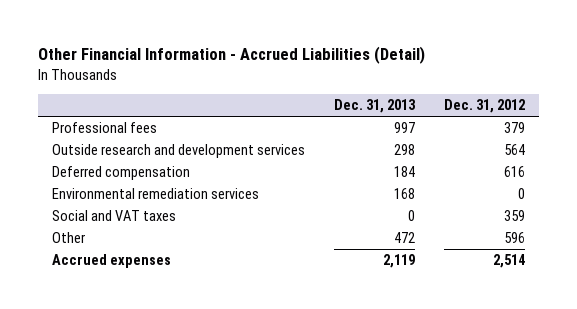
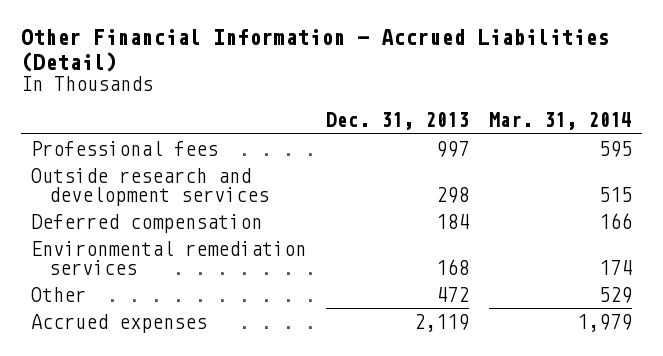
- | Dec. 31, 2013 | Dec. 31, 2012
+ | Dec. 31, 2013 | Mar. 31, 2014
- Social and VAT taxes | 0 | 359

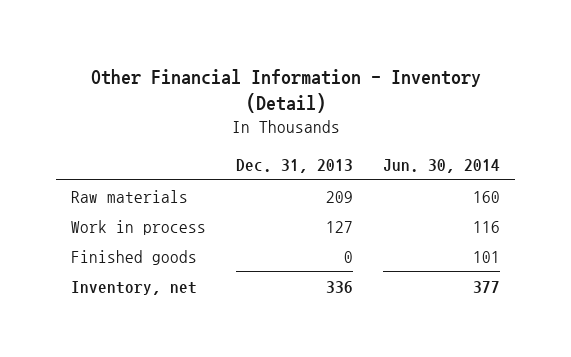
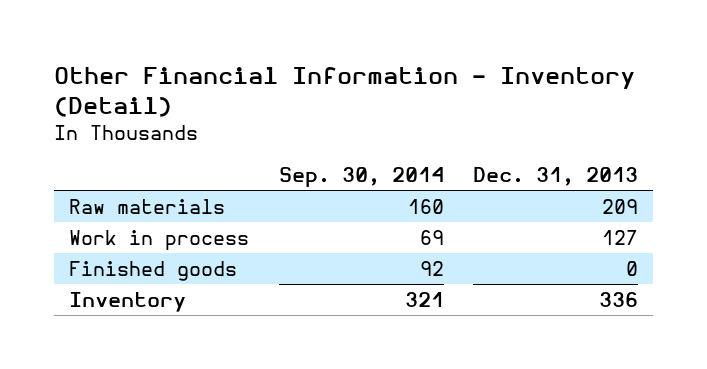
- | Dec. 31, 2013 | Jun. 30, 2014
+ | Sep. 30, 2014 | Dec. 31, 2013
- Inventory, net | 336 | 377
+ Inventory | 321 | 336

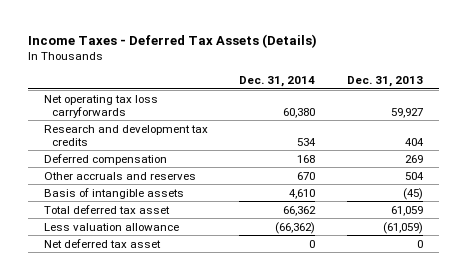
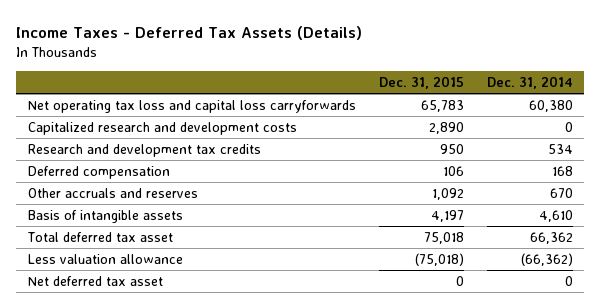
- | Dec. 31, 2014 | Dec. 31, 2013
+ | Dec. 31, 2015 | Dec. 31, 2014
- Net operating tax loss carryforwards | 60,380 | 59,927
+ Net operating tax loss and capital loss carryforwards | 65,783 | 60,380
+ Capitalized research and development costs | 2,890 | 0

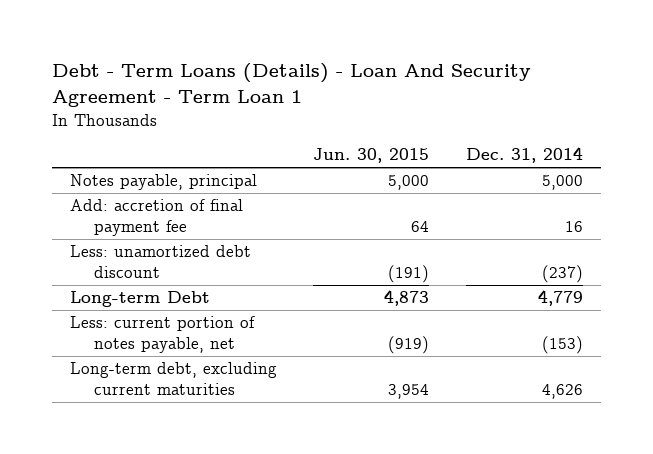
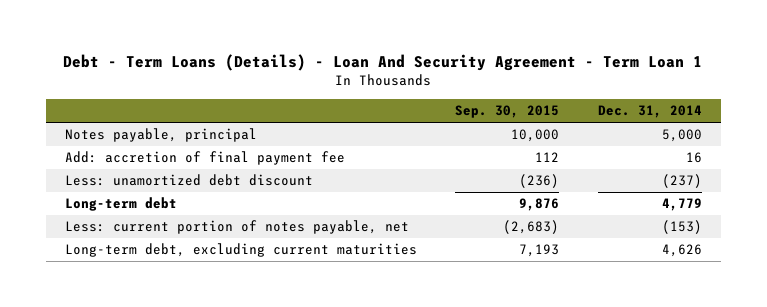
- | Jun. 30, 2015 | Dec. 31, 2014
+ | Sep. 30, 2015 | Dec. 31, 2014
- Long-term Debt | 4,873 | 4,779
+ Long-term debt | 9,876 | 4,779

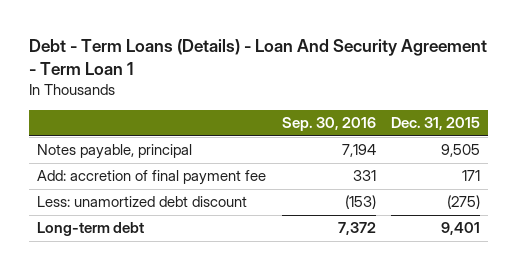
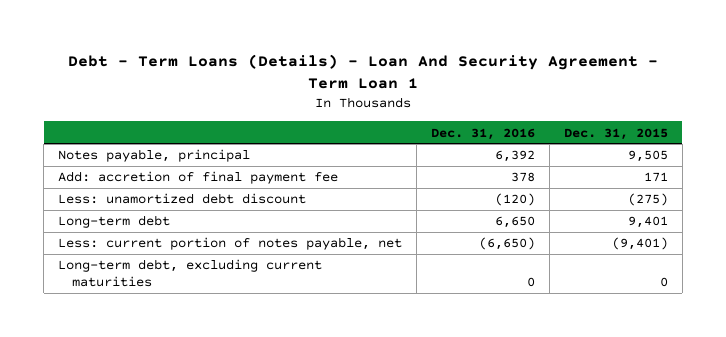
- | Sep. 30, 2016 | Dec. 31, 2015
+ | Dec. 31, 2016 | Dec. 31, 2015
+ Less: current portion of notes payable, net | (6,650) | (9,401)
+ Long-term debt, excluding current maturities | 0 | 0

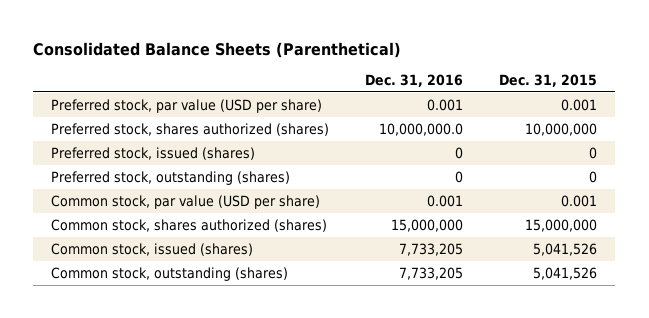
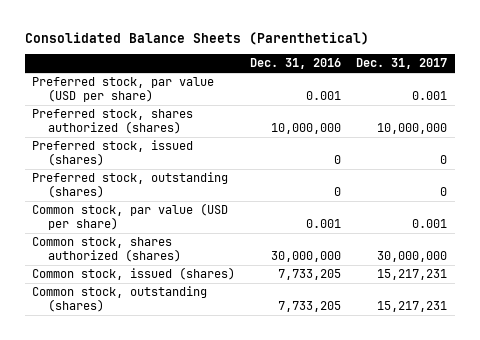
- | Dec. 31, 2016 | Dec. 31, 2015
+ | Dec. 31, 2016 | Dec. 31, 2017
- Preferred stock, shares authorized (shares) | 10,000,000.0 | 10,000,000
+ Preferred stock, shares authorized (shares) | 10,000,000 | 10,000,000
- Common stock, shares authorized (shares) | 15,000,000 | 15,000,000
+ Common stock, shares authorized (shares) | 30,000,000 | 30,000,000

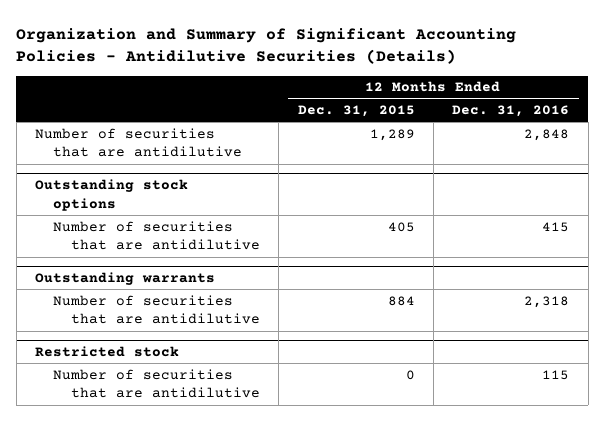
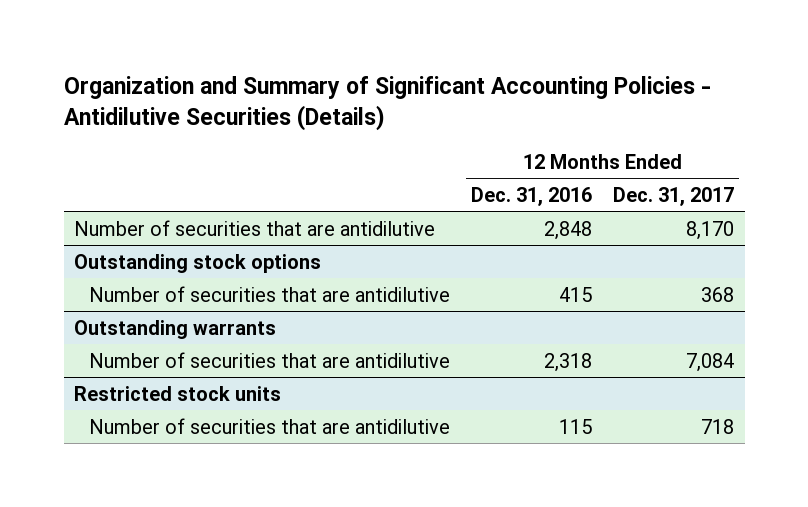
- | 12 Months Ended Dec. 31, 2015 | 12 Months Ended Dec. 31, 2016
+ | 12 Months Ended Dec. 31, 2016 | 12 Months Ended Dec. 31, 2017
- Restricted stock
+ Restricted stock units

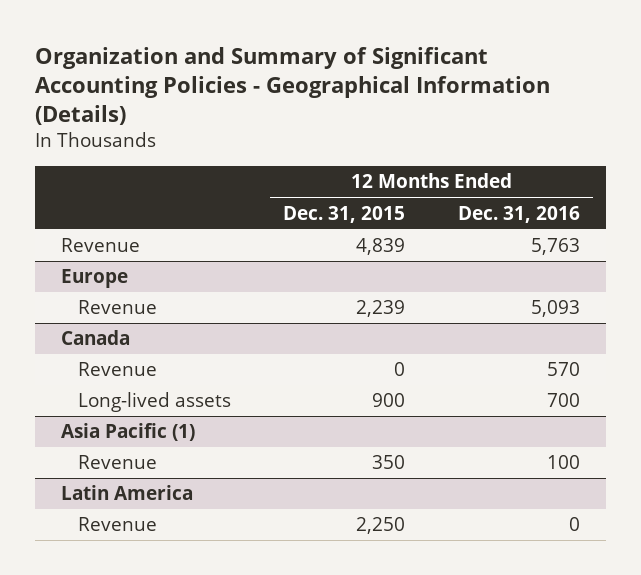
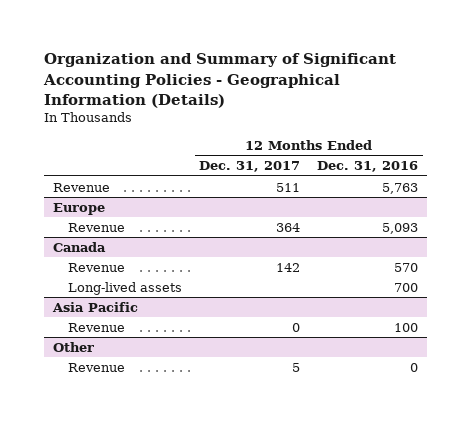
- | 12 Months Ended Dec. 31, 2015 | 12 Months Ended Dec. 31, 2016
+ | 12 Months Ended Dec. 31, 2017 | 12 Months Ended Dec. 31, 2016
- Asia Pacific (1)
+ Asia Pacific
- Latin America
+ Other

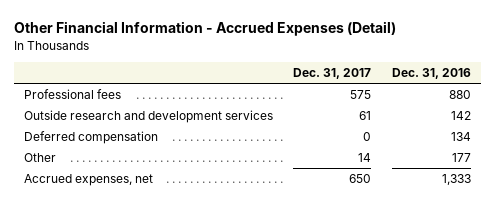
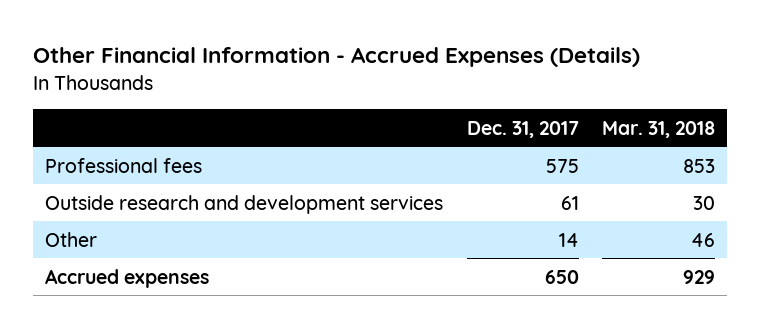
- Other Financial Information - Accrued Expenses (Detail)
+ Other Financial Information - Accrued Expenses (Details)
- | Dec. 31, 2017 | Dec. 31, 2016
+ | Dec. 31, 2017 | Mar. 31, 2018
- Deferred compensation | 0 | 134
- Accrued expenses, net | 650 | 1,333
+ Accrued expenses | 650 | 929

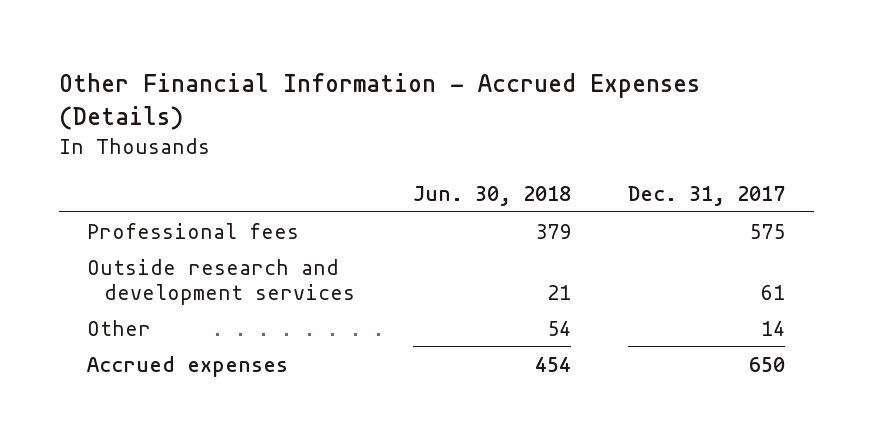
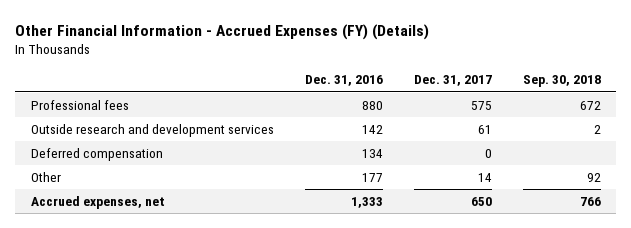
- Other Financial Information - Accrued Expenses (Details)
+ Other Financial Information - Accrued Expenses (FY) (Details)
- | Jun. 30, 2018 | Dec. 31, 2017
+ | Dec. 31, 2016 | Dec. 31, 2017 | Sep. 30, 2018
+ Deferred compensation | 134 | 0 |
- Accrued expenses | 454 | 650
+ Accrued expenses, net | 1,333 | 650 | 766

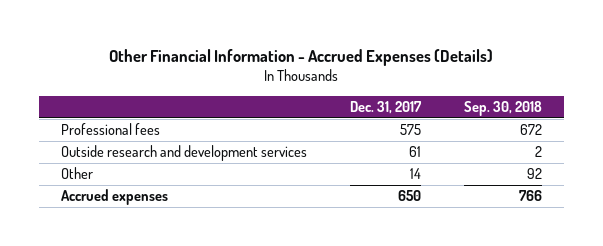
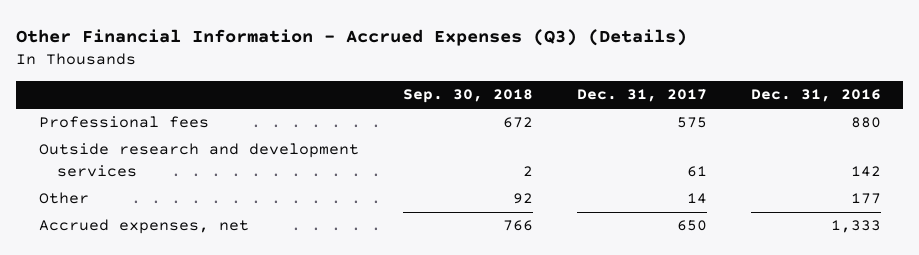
- Other Financial Information - Accrued Expenses (Details)
+ Other Financial Information - Accrued Expenses (Q3) (Details)
- | Dec. 31, 2017 | Sep. 30, 2018
+ | Sep. 30, 2018 | Dec. 31, 2017 | Dec. 31, 2016
- Accrued expenses | 650 | 766
+ Accrued expenses, net | 766 | 650 | 1,333

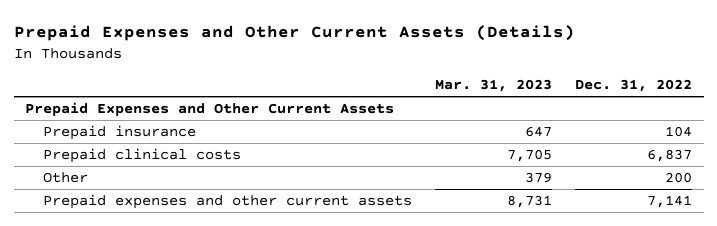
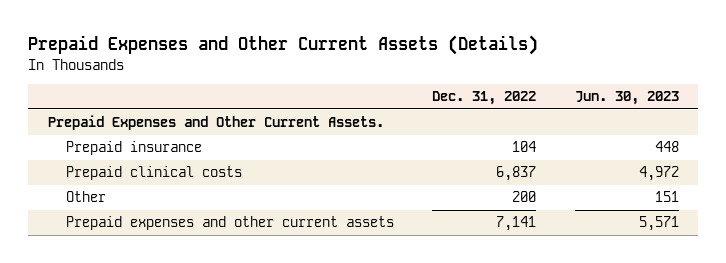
- | Mar. 31, 2023 | Dec. 31, 2022
+ | Dec. 31, 2022 | Jun. 30, 2023
- Prepaid Expenses and Other Current Assets
+ Prepaid Expenses and Other Current Assets.

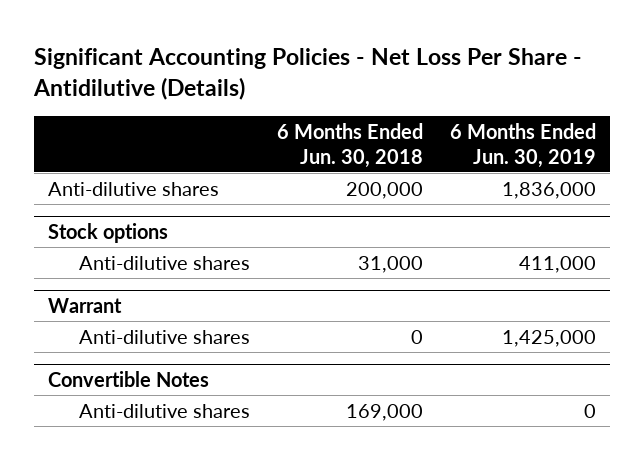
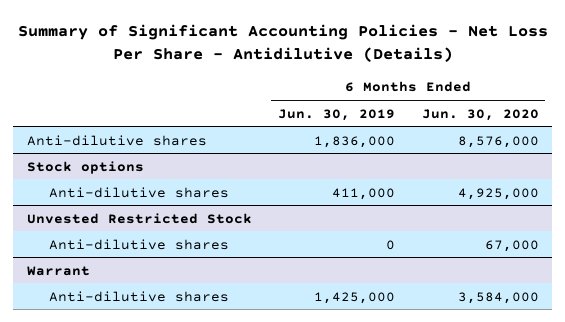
- Significant Accounting Policies - Net Loss Per Share - Antidilutive (Details)
+ Summary of Significant Accounting Policies - Net Loss Per Share - Antidilutive (Details)
- | 6 Months Ended Jun. 30, 2018 | 6 Months Ended Jun. 30, 2019
+ | 6 Months Ended Jun. 30, 2019 | 6 Months Ended Jun. 30, 2020
+ Unvested Restricted Stock
+ Anti-dilutive shares | 0 | 67,000
- Convertible Notes
- Anti-dilutive shares | 169,000 | 0

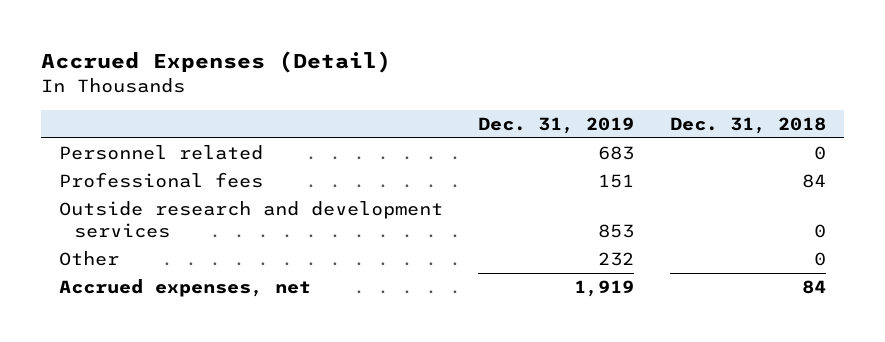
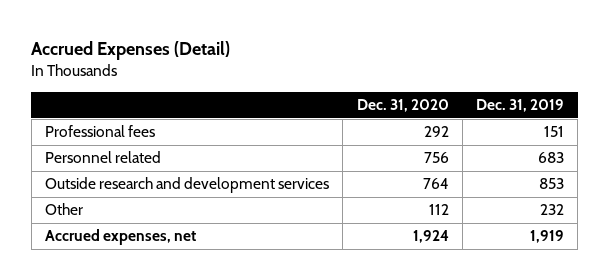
- | Dec. 31, 2019 | Dec. 31, 2018
+ | Dec. 31, 2020 | Dec. 31, 2019
moved down: Personnel related | 756 | 683

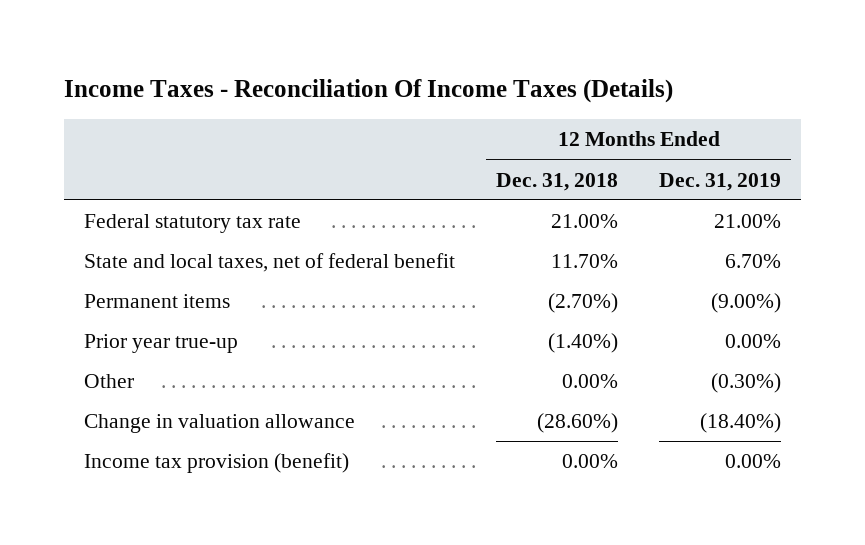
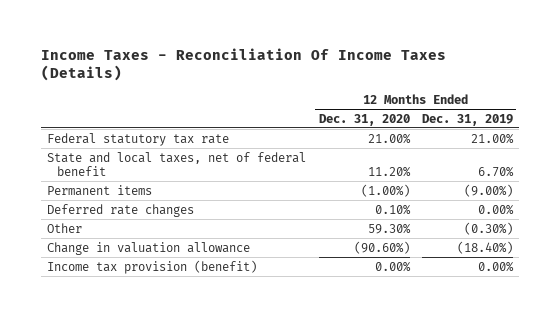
- | 12 Months Ended Dec. 31, 2018 | 12 Months Ended Dec. 31, 2019
+ | 12 Months Ended Dec. 31, 2020 | 12 Months Ended Dec. 31, 2019
- Prior year true-up | (1.40%) | 0.00%
+ Deferred rate changes | 0.10% | 0.00%

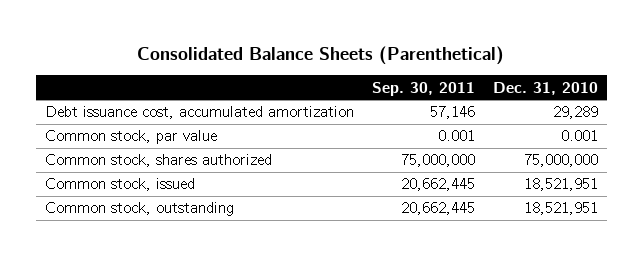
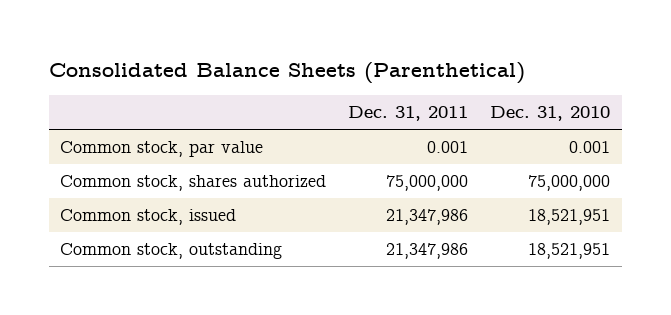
- | Sep. 30, 2011 | Dec. 31, 2010
+ | Dec. 31, 2011 | Dec. 31, 2010
- Debt issuance cost, accumulated amortization | 57,146 | 29,289

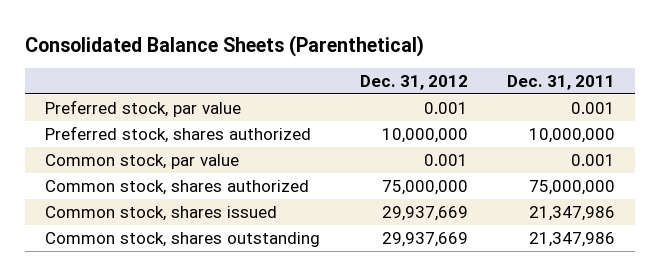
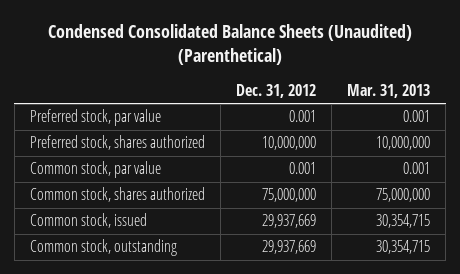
- Consolidated Balance Sheets (Parenthetical)
+ Condensed Consolidated Balance Sheets (Unaudited) (Parenthetical)
- | Dec. 31, 2012 | Dec. 31, 2011
+ | Dec. 31, 2012 | Mar. 31, 2013
- Common stock, shares issued | 29,937,669 | 21,347,986
- Common stock, shares outstanding | 29,937,669 | 21,347,986
+ Common stock, issued | 29,937,669 | 30,354,715
+ Common stock, outstanding | 29,937,669 | 30,354,715

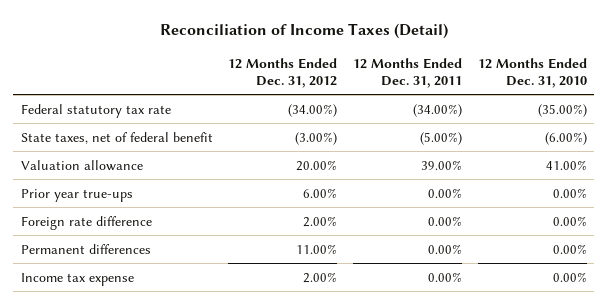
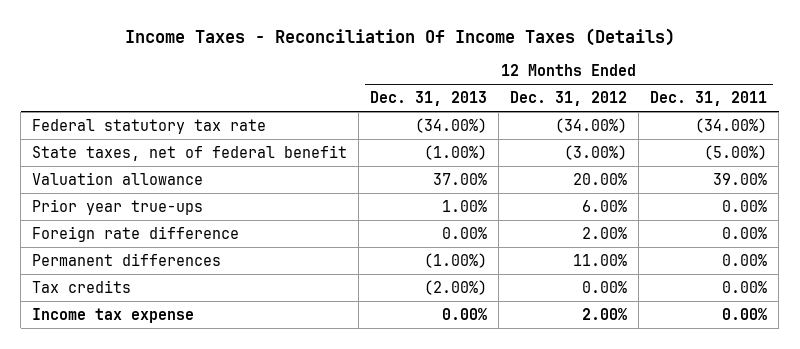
- Reconciliation of Income Taxes (Detail)
+ Income Taxes - Reconciliation Of Income Taxes (Details)
- | 12 Months Ended Dec. 31, 2012 | 12 Months Ended Dec. 31, 2011 | 12 Months Ended Dec. 31, 2010
+ | 12 Months Ended Dec. 31, 2013 | 12 Months Ended Dec. 31, 2012 | 12 Months Ended Dec. 31, 2011
+ Tax credits | (2.00%) | 0.00% | 0.00%

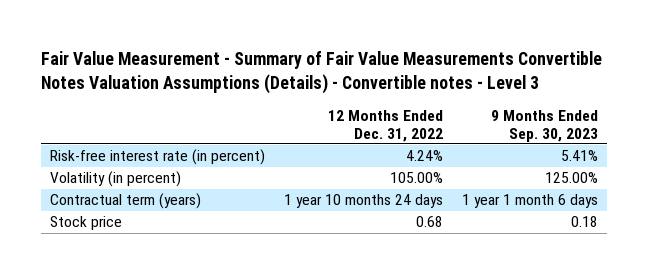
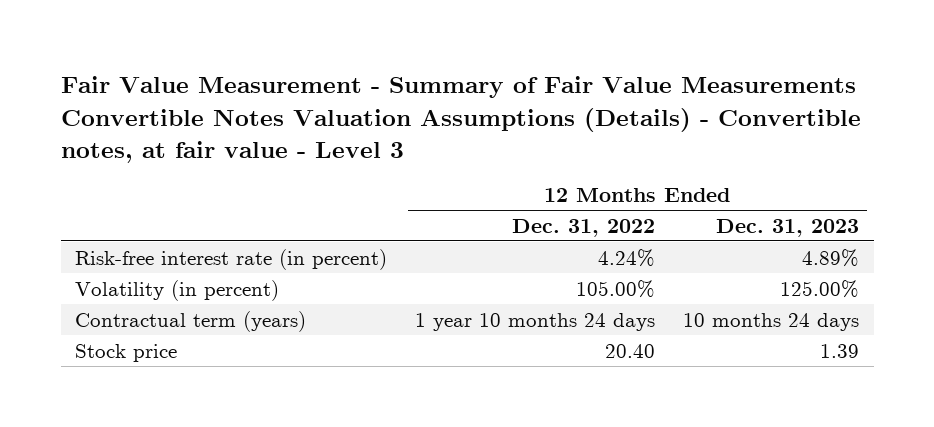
- Fair Value Measurement - Summary of Fair Value Measurements Convertible Notes Valuation Assumptions (Details) - Convertible notes - Level 3
+ Fair Value Measurement - Summary of Fair Value Measurements Convertible Notes Valuation Assumptions (Details) - Convertible notes, at fair value - Level 3
- | 12 Months Ended Dec. 31, 2022 | 9 Months Ended Sep. 30, 2023
+ | 12 Months Ended Dec. 31, 2022 | 12 Months Ended Dec. 31, 2023
- Stock price | 0.68 | 0.18
+ Stock price | 20.40 | 1.39

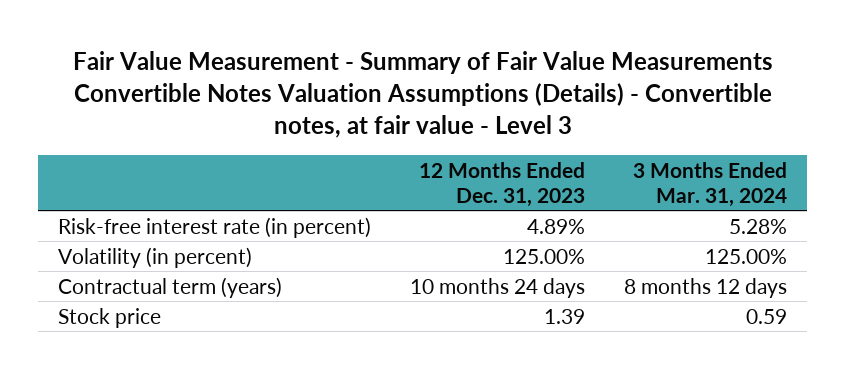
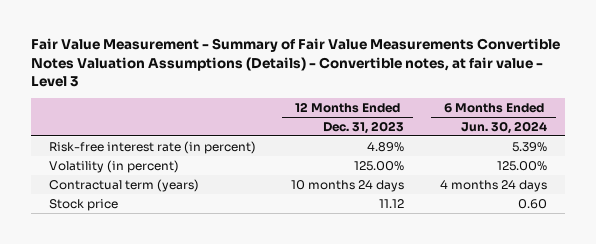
- | 12 Months Ended Dec. 31, 2023 | 3 Months Ended Mar. 31, 2024
+ | 12 Months Ended Dec. 31, 2023 | 6 Months Ended Jun. 30, 2024
- Stock price | 1.39 | 0.59
+ Stock price | 11.12 | 0.60

